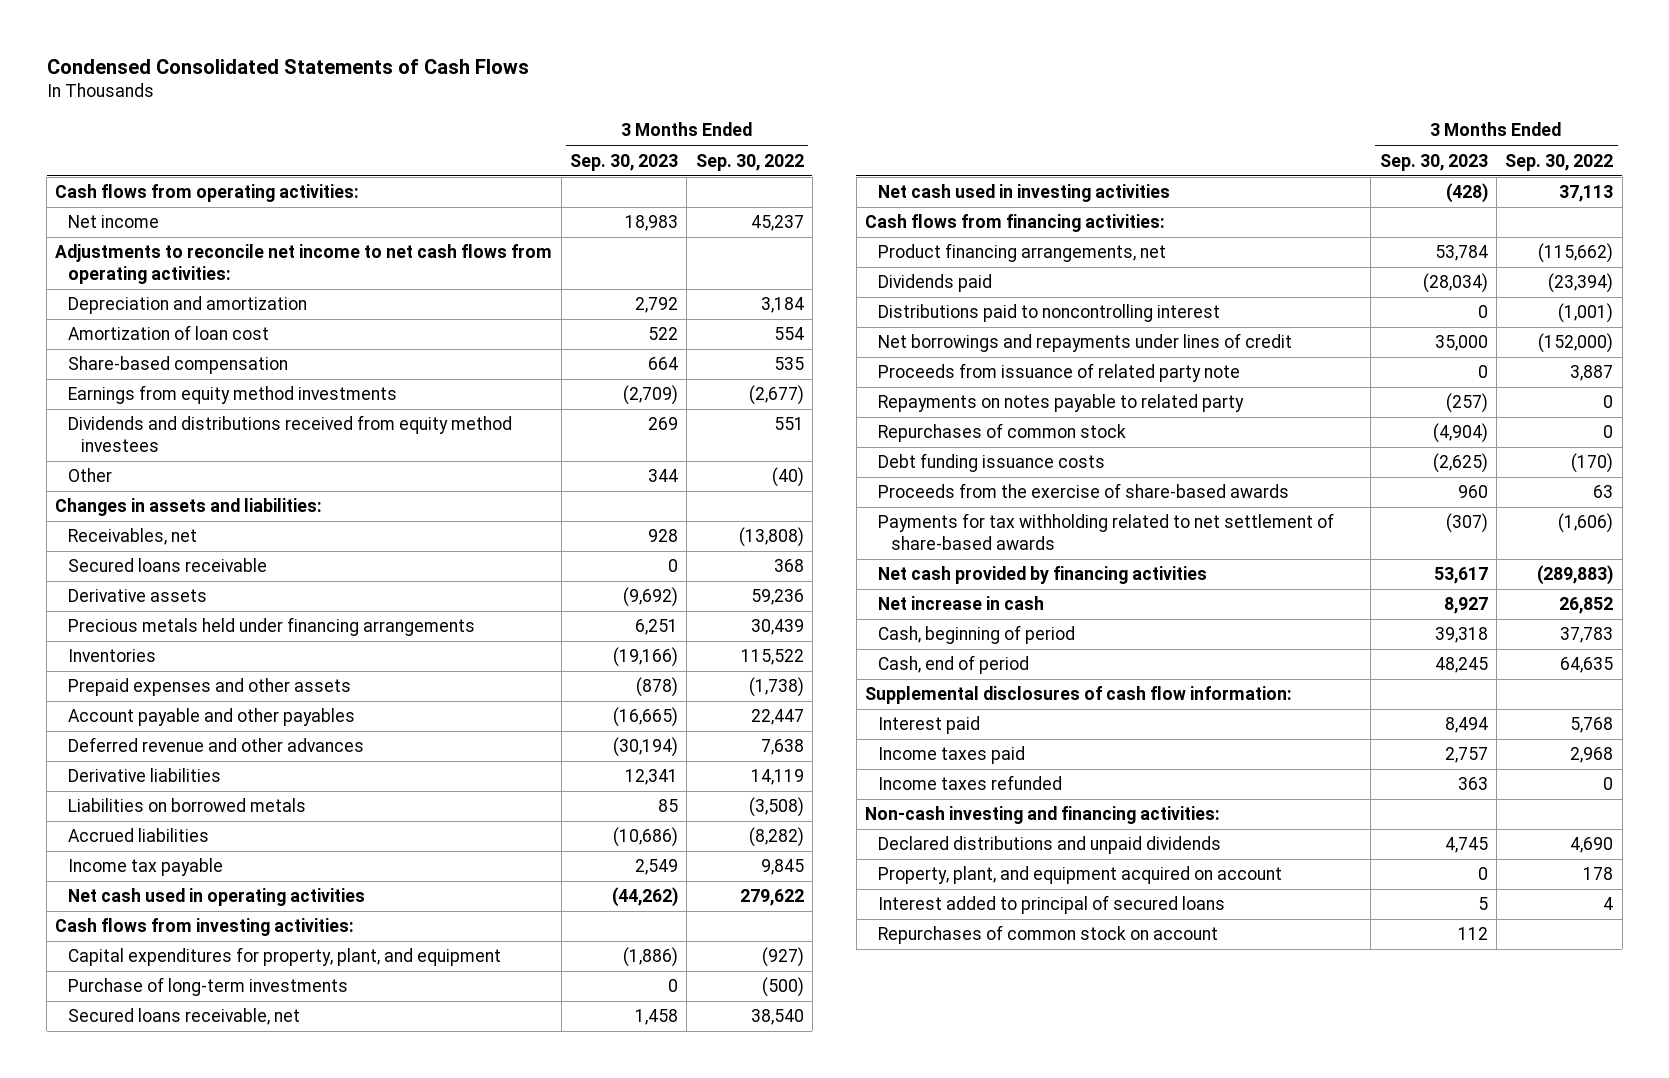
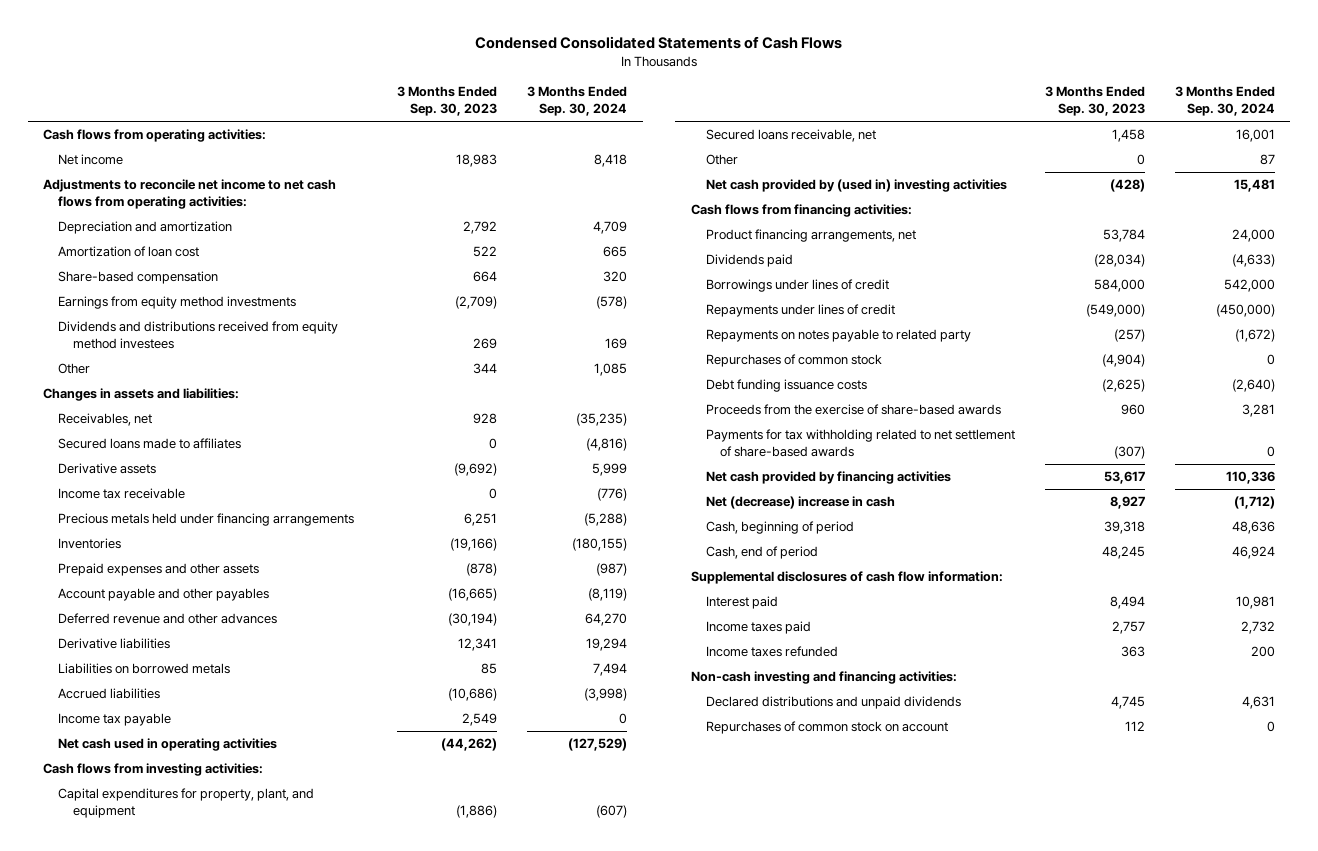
- | 3 Months Ended Sep. 30, 2023 | 3 Months Ended Sep. 30, 2022
+ | 3 Months Ended Sep. 30, 2023 | 3 Months Ended Sep. 30, 2024
- Secured loans receivable | 0 | 368
+ Secured loans made to affiliates | 0 | (4,816)
+ Income tax receivable | 0 | (776)
- Purchase of long-term investments | 0 | (500)
- Net cash used in investing activities | (428) | 37,113
+ Other | 0 | 87
+ Net cash provided by (used in) investing activities | (428) | 15,481
- Distributions paid to noncontrolling interest | 0 | (1,001)
- Net borrowings and repayments under lines of credit | 35,000 | (152,000)
- Proceeds from issuance of related party note | 0 | 3,887
+ Borrowings under lines of credit | 584,000 | 542,000
+ Repayments under lines of credit | (549,000) | (450,000)
- Net increase in cash | 8,927 | 26,852
+ Net (decrease) increase in cash | 8,927 | (1,712)
- Property, plant, and equipment acquired on account | 0 | 178
- Interest added to principal of secured loans | 5 | 4

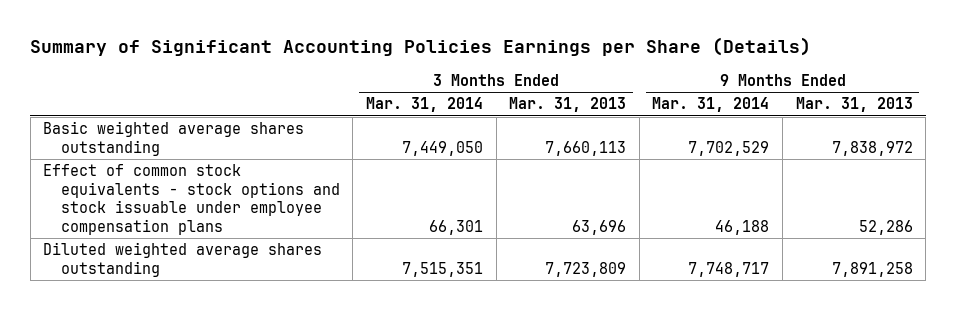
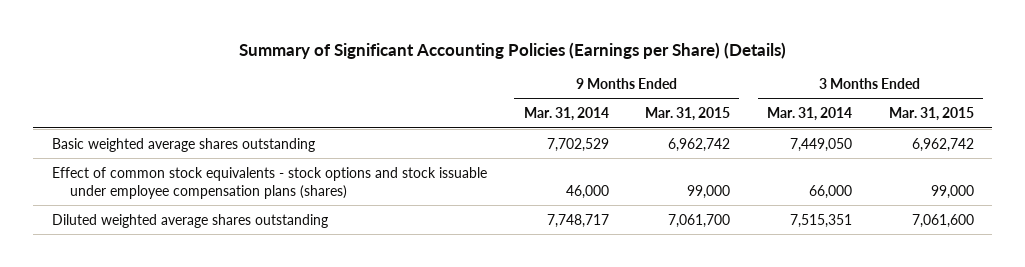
- Summary of Significant Accounting Policies Earnings per Share (Details)
+ Summary of Significant Accounting Policies (Earnings per Share) (Details)
- | 3 Months Ended Mar. 31, 2014 | 3 Months Ended Mar. 31, 2013 | 9 Months Ended Mar. 31, 2014 | 9 Months Ended Mar. 31, 2013
+ | 9 Months Ended Mar. 31, 2014 | 9 Months Ended Mar. 31, 2015 | 3 Months Ended Mar. 31, 2014 | 3 Months Ended Mar. 31, 2015
- Effect of common stock equivalents - stock options and stock issuable under employee compensation plans | 66,301 | 63,696 | 46,188 | 52,286
+ Effect of common stock equivalents - stock options and stock issuable under employee compensation plans (shares) | 46,000 | 99,000 | 66,000 | 99,000

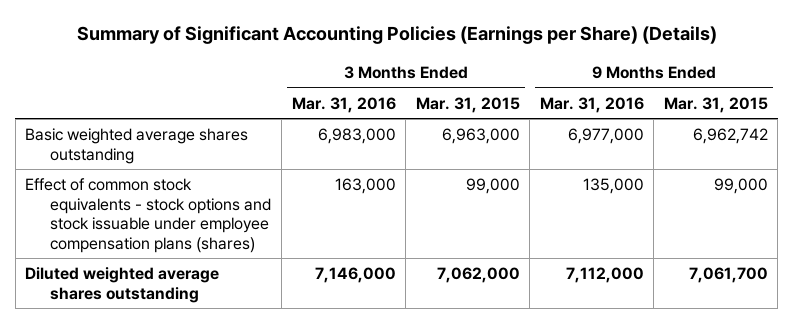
- | 9 Months Ended Mar. 31, 2014 | 9 Months Ended Mar. 31, 2015 | 3 Months Ended Mar. 31, 2014 | 3 Months Ended Mar. 31, 2015
+ | 3 Months Ended Mar. 31, 2016 | 3 Months Ended Mar. 31, 2015 | 9 Months Ended Mar. 31, 2016 | 9 Months Ended Mar. 31, 2015
- Basic weighted average shares outstanding | 7,702,529 | 6,962,742 | 7,449,050 | 6,962,742
+ Basic weighted average shares outstanding | 6,983,000 | 6,963,000 | 6,977,000 | 6,962,742
- Diluted weighted average shares outstanding | 7,748,717 | 7,061,700 | 7,515,351 | 7,061,600
+ Diluted weighted average shares outstanding | 7,146,000 | 7,062,000 | 7,112,000 | 7,061,700

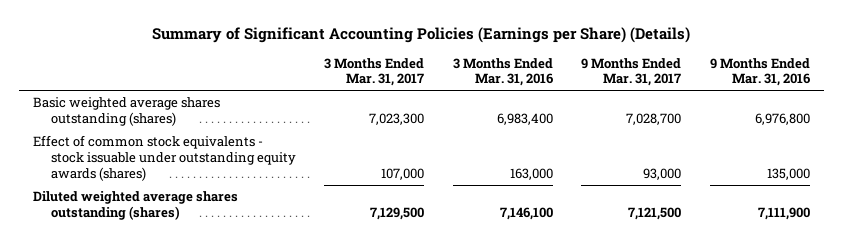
- | 3 Months Ended Mar. 31, 2016 | 3 Months Ended Mar. 31, 2015 | 9 Months Ended Mar. 31, 2016 | 9 Months Ended Mar. 31, 2015
+ | 3 Months Ended Mar. 31, 2017 | 3 Months Ended Mar. 31, 2016 | 9 Months Ended Mar. 31, 2017 | 9 Months Ended Mar. 31, 2016
- Basic weighted average shares outstanding | 6,983,000 | 6,963,000 | 6,977,000 | 6,962,742
- Effect of common stock equivalents - stock options and stock issuable under employee compensation plans (shares) | 163,000 | 99,000 | 135,000 | 99,000
- Diluted weighted average shares outstanding | 7,146,000 | 7,062,000 | 7,112,000 | 7,061,700
+ Basic weighted average shares outstanding (shares) | 7,023,300 | 6,983,400 | 7,028,700 | 6,976,800
+ Effect of common stock equivalents - stock issuable under outstanding equity awards (shares) | 107,000 | 163,000 | 93,000 | 135,000
+ Diluted weighted average shares outstanding (shares) | 7,129,500 | 7,146,100 | 7,121,500 | 7,111,900

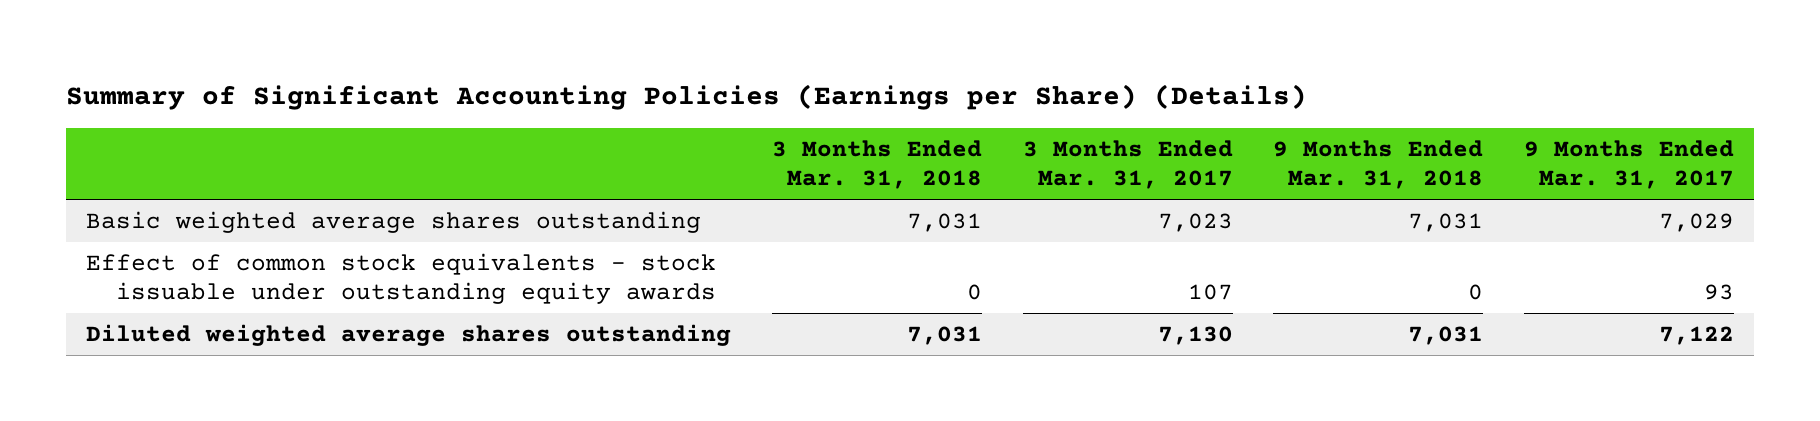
- | 3 Months Ended Mar. 31, 2017 | 3 Months Ended Mar. 31, 2016 | 9 Months Ended Mar. 31, 2017 | 9 Months Ended Mar. 31, 2016
+ | 3 Months Ended Mar. 31, 2018 | 3 Months Ended Mar. 31, 2017 | 9 Months Ended Mar. 31, 2018 | 9 Months Ended Mar. 31, 2017
- Basic weighted average shares outstanding (shares) | 7,023,300 | 6,983,400 | 7,028,700 | 6,976,800
- Effect of common stock equivalents - stock issuable under outstanding equity awards (shares) | 107,000 | 163,000 | 93,000 | 135,000
- Diluted weighted average shares outstanding (shares) | 7,129,500 | 7,146,100 | 7,121,500 | 7,111,900
+ Basic weighted average shares outstanding | 7,031 | 7,023 | 7,031 | 7,029
+ Effect of common stock equivalents - stock issuable under outstanding equity awards | 0 | 107 | 0 | 93
+ Diluted weighted average shares outstanding | 7,031 | 7,130 | 7,031 | 7,122

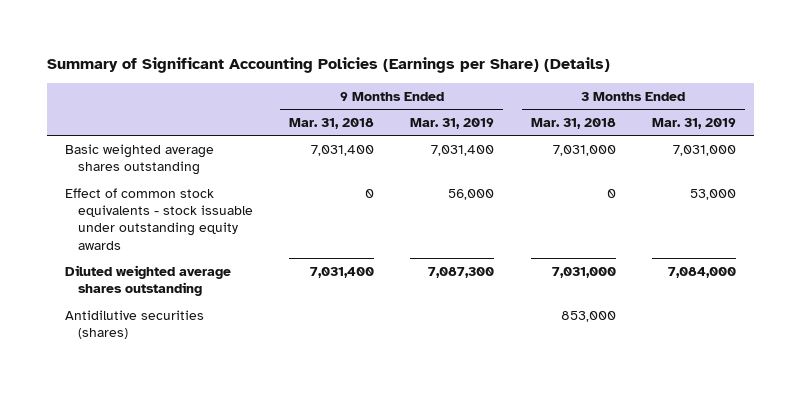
- | 3 Months Ended Mar. 31, 2018 | 3 Months Ended Mar. 31, 2017 | 9 Months Ended Mar. 31, 2018 | 9 Months Ended Mar. 31, 2017
+ | 9 Months Ended Mar. 31, 2018 | 9 Months Ended Mar. 31, 2019 | 3 Months Ended Mar. 31, 2018 | 3 Months Ended Mar. 31, 2019
- Basic weighted average shares outstanding | 7,031 | 7,023 | 7,031 | 7,029
+ Basic weighted average shares outstanding | 7,031,400 | 7,031,400 | 7,031,000 | 7,031,000
- Diluted weighted average shares outstanding | 7,031 | 7,130 | 7,031 | 7,122
+ Diluted weighted average shares outstanding | 7,031,400 | 7,087,300 | 7,031,000 | 7,084,000
+ Antidilutive securities (shares) | | | 853,000 |

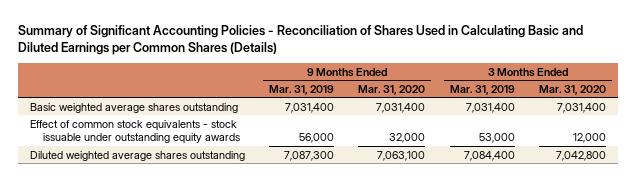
- Summary of Significant Accounting Policies (Earnings per Share) (Details)
+ Summary of Significant Accounting Policies - Reconciliation of Shares Used in Calculating Basic and Diluted Earnings per Common Shares (Details)
- | 9 Months Ended Mar. 31, 2018 | 9 Months Ended Mar. 31, 2019 | 3 Months Ended Mar. 31, 2018 | 3 Months Ended Mar. 31, 2019
+ | 9 Months Ended Mar. 31, 2019 | 9 Months Ended Mar. 31, 2020 | 3 Months Ended Mar. 31, 2019 | 3 Months Ended Mar. 31, 2020
- Basic weighted average shares outstanding | 7,031,400 | 7,031,400 | 7,031,000 | 7,031,000
+ Basic weighted average shares outstanding | 7,031,400 | 7,031,400 | 7,031,400 | 7,031,400
- Diluted weighted average shares outstanding | 7,031,400 | 7,087,300 | 7,031,000 | 7,084,000
- Antidilutive securities (shares) | | | 853,000 |
+ Diluted weighted average shares outstanding | 7,087,300 | 7,063,100 | 7,084,400 | 7,042,800

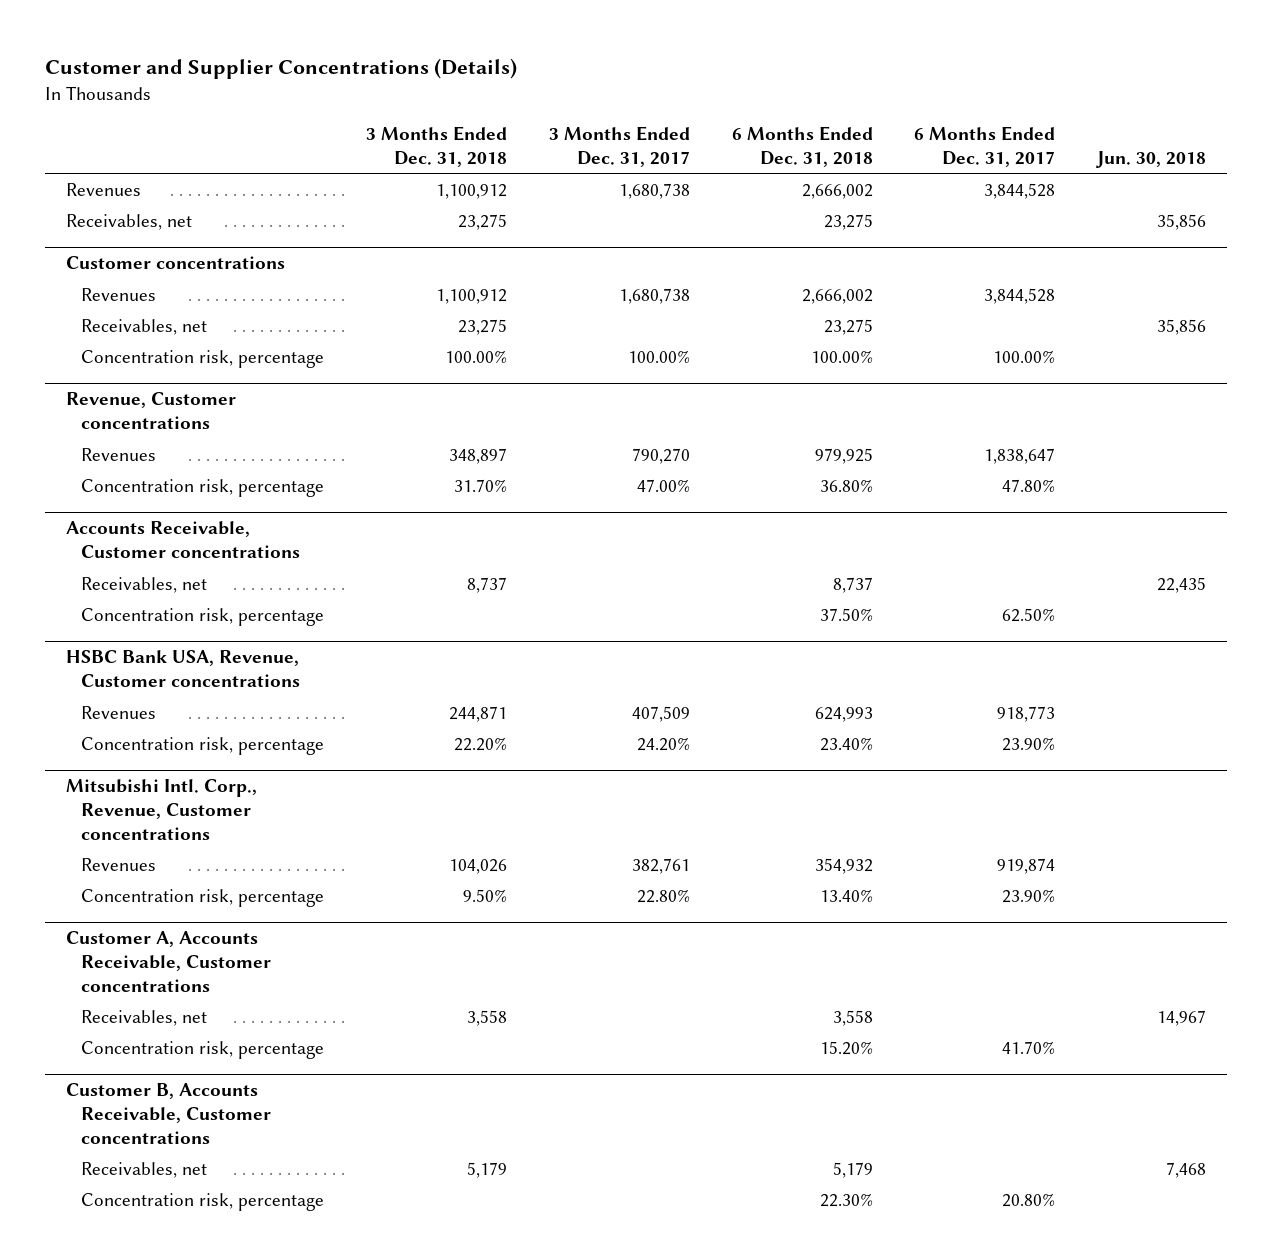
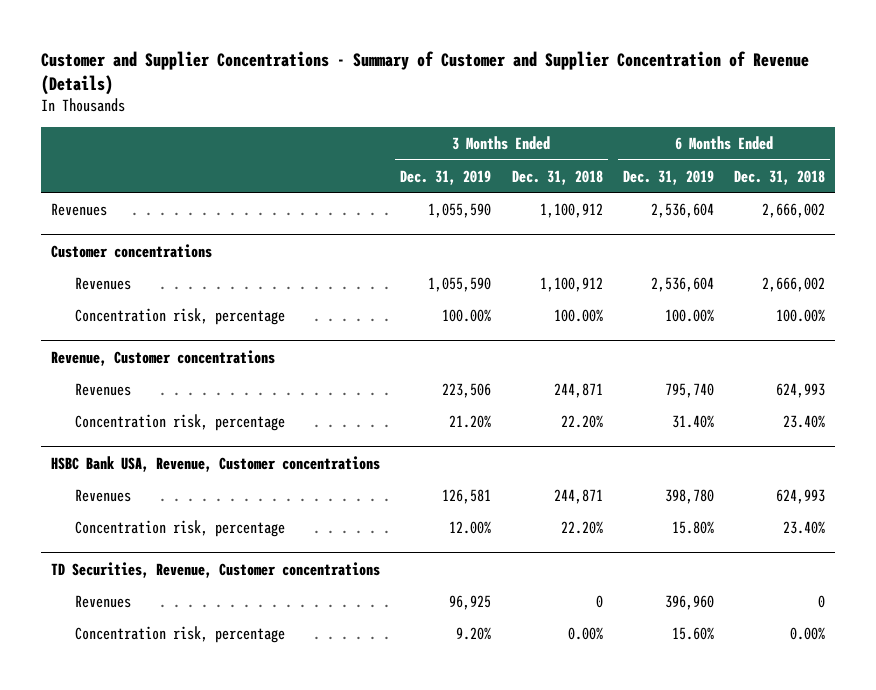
- Customer and Supplier Concentrations (Details)
+ Customer and Supplier Concentrations - Summary of Customer and Supplier Concentration of Revenue (Details)
- | 3 Months Ended Dec. 31, 2018 | 3 Months Ended Dec. 31, 2017 | 6 Months Ended Dec. 31, 2018 | 6 Months Ended Dec. 31, 2017 | Jun. 30, 2018
+ | 3 Months Ended Dec. 31, 2019 | 3 Months Ended Dec. 31, 2018 | 6 Months Ended Dec. 31, 2019 | 6 Months Ended Dec. 31, 2018
- Receivables, net | 23,275 | | 23,275 | | 35,856
@ Customer concentrations
- Receivables, net | 23,275 | | 23,275 | | 35,856
@ Revenue, Customer concentrations
- Revenues | 348,897 | 790,270 | 979,925 | 1,838,647 |
- Concentration risk, percentage | 31.70% | 47.00% | 36.80% | 47.80% |
- Accounts Receivable, Customer concentrations
- Receivables, net | 8,737 | | 8,737 | | 22,435
- Concentration risk, percentage | | | 37.50% | 62.50% |
@ Revenue, Customer concentrations
+ Revenues | 223,506 | 244,871 | 795,740 | 624,993
+ Concentration risk, percentage | 21.20% | 22.20% | 31.40% | 23.40%
- Mitsubishi Intl. Corp., Revenue, Customer concentrations
- Revenues | 104,026 | 382,761 | 354,932 | 919,874 |
- Concentration risk, percentage | 9.50% | 22.80% | 13.40% | 23.90% |
- Customer A, Accounts Receivable, Customer concentrations
- Receivables, net | 3,558 | | 3,558 | | 14,967
- Concentration risk, percentage | | | 15.20% | 41.70% |
- Customer B, Accounts Receivable, Customer concentrations
- Receivables, net | 5,179 | | 5,179 | | 7,468
- Concentration risk, percentage | | | 22.30% | 20.80% |
+ TD Securities, Revenue, Customer concentrations
+ Revenues | 96,925 | 0 | 396,960 | 0
+ Concentration risk, percentage | 9.20% | 0.00% | 15.60% | 0.00%

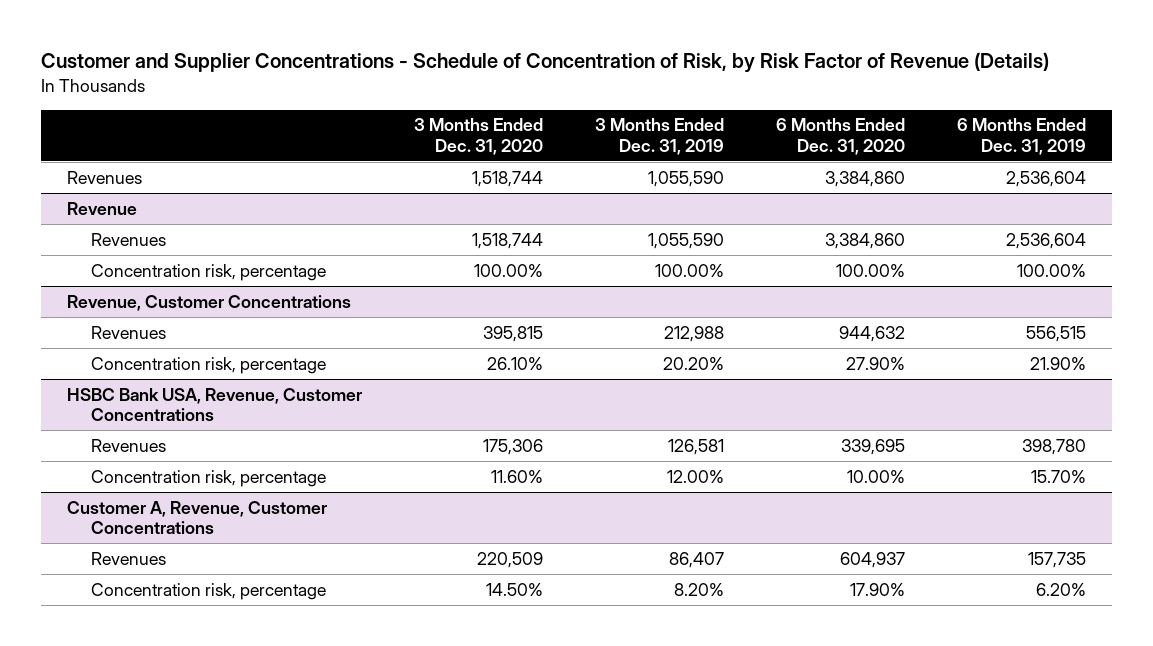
- Customer and Supplier Concentrations - Summary of Customer and Supplier Concentration of Revenue (Details)
+ Customer and Supplier Concentrations - Schedule of Concentration of Risk, by Risk Factor of Revenue (Details)
- | 3 Months Ended Dec. 31, 2019 | 3 Months Ended Dec. 31, 2018 | 6 Months Ended Dec. 31, 2019 | 6 Months Ended Dec. 31, 2018
+ | 3 Months Ended Dec. 31, 2020 | 3 Months Ended Dec. 31, 2019 | 6 Months Ended Dec. 31, 2020 | 6 Months Ended Dec. 31, 2019
- Customer concentrations
+ Revenue
- Revenue, Customer concentrations
- Revenues | 223,506 | 244,871 | 795,740 | 624,993
- Concentration risk, percentage | 21.20% | 22.20% | 31.40% | 23.40%
- HSBC Bank USA, Revenue, Customer concentrations
+ Revenue, Customer Concentrations
+ Revenues | 395,815 | 212,988 | 944,632 | 556,515
+ Concentration risk, percentage | 26.10% | 20.20% | 27.90% | 21.90%
+ HSBC Bank USA, Revenue, Customer Concentrations
- Concentration risk, percentage | 12.00% | 22.20% | 15.80% | 23.40%
- TD Securities, Revenue, Customer concentrations
- Revenues | 96,925 | 0 | 396,960 | 0
- Concentration risk, percentage | 9.20% | 0.00% | 15.60% | 0.00%
+ Concentration risk, percentage | 11.60% | 12.00% | 10.00% | 15.70%
+ Customer A, Revenue, Customer Concentrations
+ Revenues | 220,509 | 86,407 | 604,937 | 157,735
+ Concentration risk, percentage | 14.50% | 8.20% | 17.90% | 6.20%

